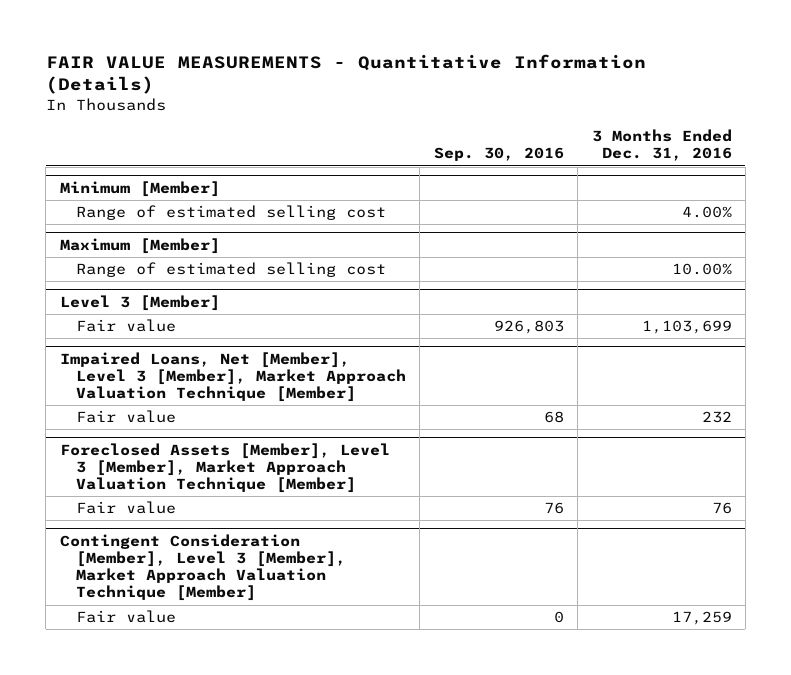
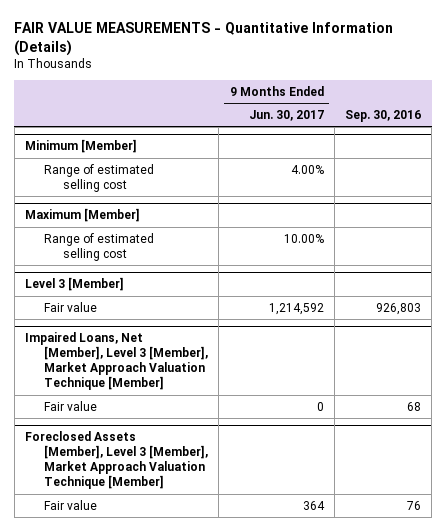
- | Sep. 30, 2016 | 3 Months Ended Dec. 31, 2016
+ | 9 Months Ended Jun. 30, 2017 | Sep. 30, 2016
- Contingent Consideration [Member], Level 3 [Member], Market Approach Valuation Technique [Member]
- Fair value | 0 | 17,259

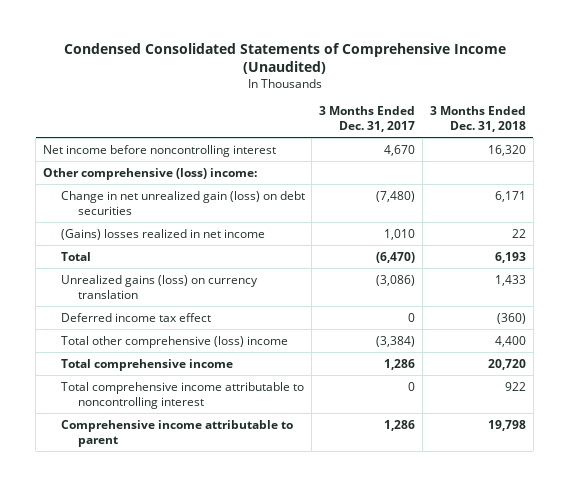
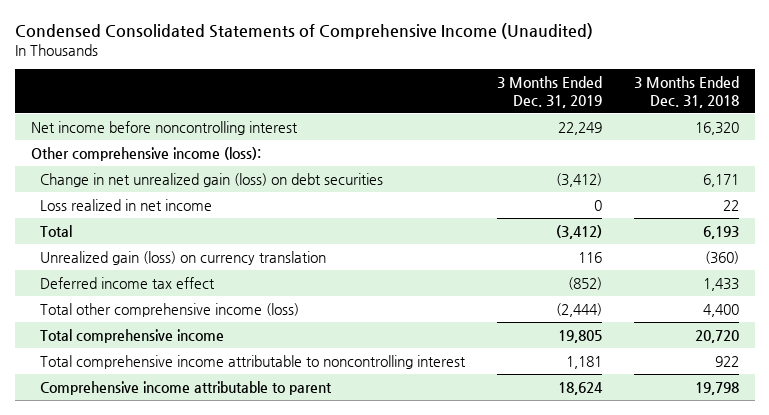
- | 3 Months Ended Dec. 31, 2017 | 3 Months Ended Dec. 31, 2018
+ | 3 Months Ended Dec. 31, 2019 | 3 Months Ended Dec. 31, 2018
- Other comprehensive (loss) income:
+ Other comprehensive income (loss):
- (Gains) losses realized in net income | 1,010 | 22
+ Loss realized in net income | 0 | 22
- Unrealized gains (loss) on currency translation | (3,086) | 1,433
- Deferred income tax effect | 0 | (360)
- Total other comprehensive (loss) income | (3,384) | 4,400
+ Unrealized gain (loss) on currency translation | 116 | (360)
+ Deferred income tax effect | (852) | 1,433
+ Total other comprehensive income (loss) | (2,444) | 4,400

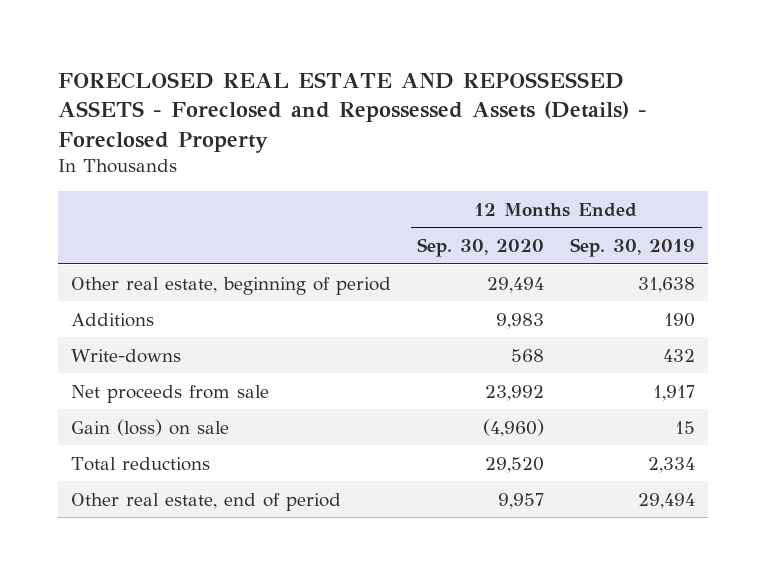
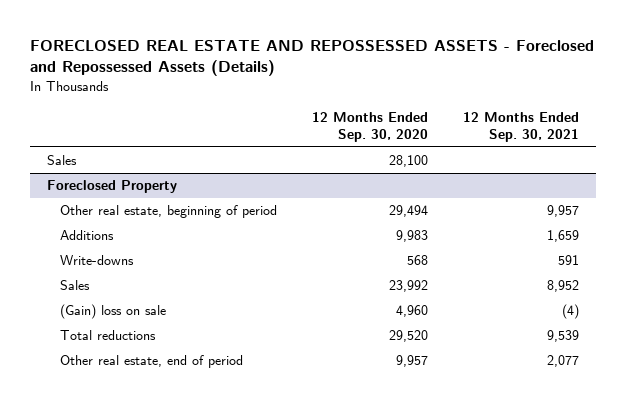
- FORECLOSED REAL ESTATE AND REPOSSESSED ASSETS - Foreclosed and Repossessed Assets (Details) - Foreclosed Property
+ FORECLOSED REAL ESTATE AND REPOSSESSED ASSETS - Foreclosed and Repossessed Assets (Details)
- | 12 Months Ended Sep. 30, 2020 | 12 Months Ended Sep. 30, 2019
+ | 12 Months Ended Sep. 30, 2020 | 12 Months Ended Sep. 30, 2021
+ Sales | 28,100 |
+ Foreclosed Property
- Net proceeds from sale | 23,992 | 1,917
- Gain (loss) on sale | (4,960) | 15
+ Sales | 23,992 | 8,952
+ (Gain) loss on sale | 4,960 | (4)

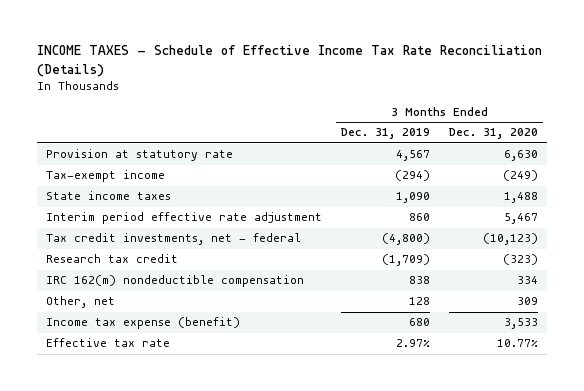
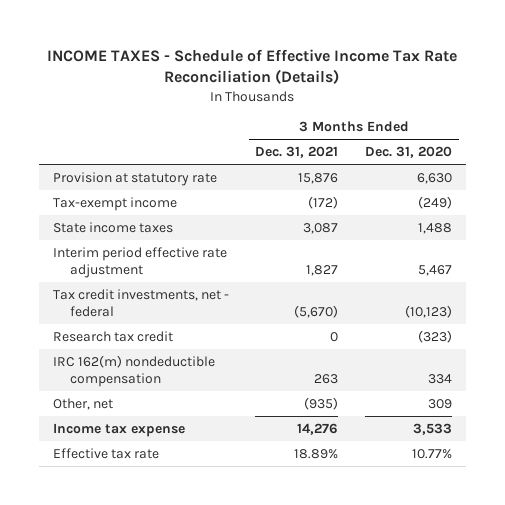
- | 3 Months Ended Dec. 31, 2019 | 3 Months Ended Dec. 31, 2020
+ | 3 Months Ended Dec. 31, 2021 | 3 Months Ended Dec. 31, 2020
- Income tax expense (benefit) | 680 | 3,533
+ Income tax expense | 14,276 | 3,533

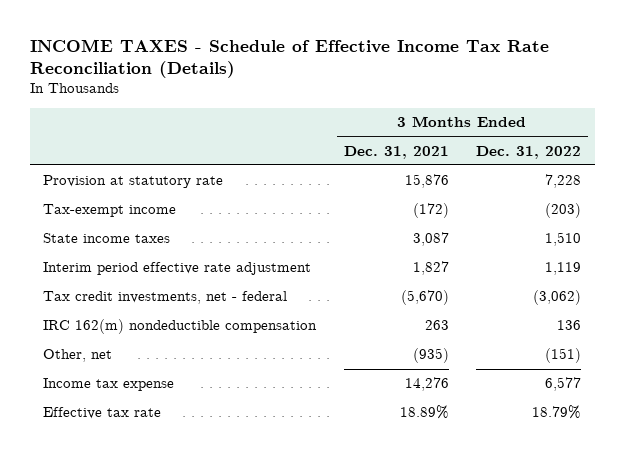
- | 3 Months Ended Dec. 31, 2021 | 3 Months Ended Dec. 31, 2020
+ | 3 Months Ended Dec. 31, 2021 | 3 Months Ended Dec. 31, 2022
- Research tax credit | 0 | (323)

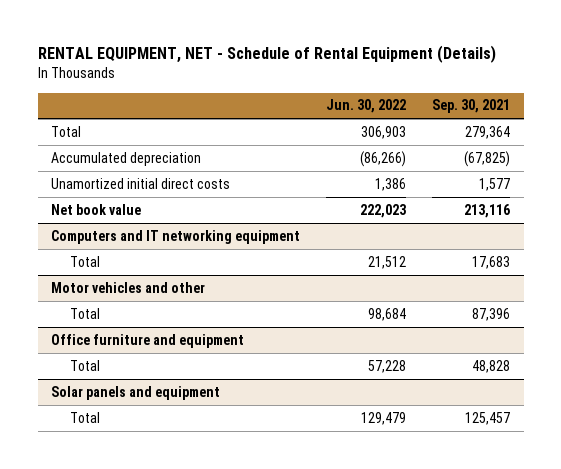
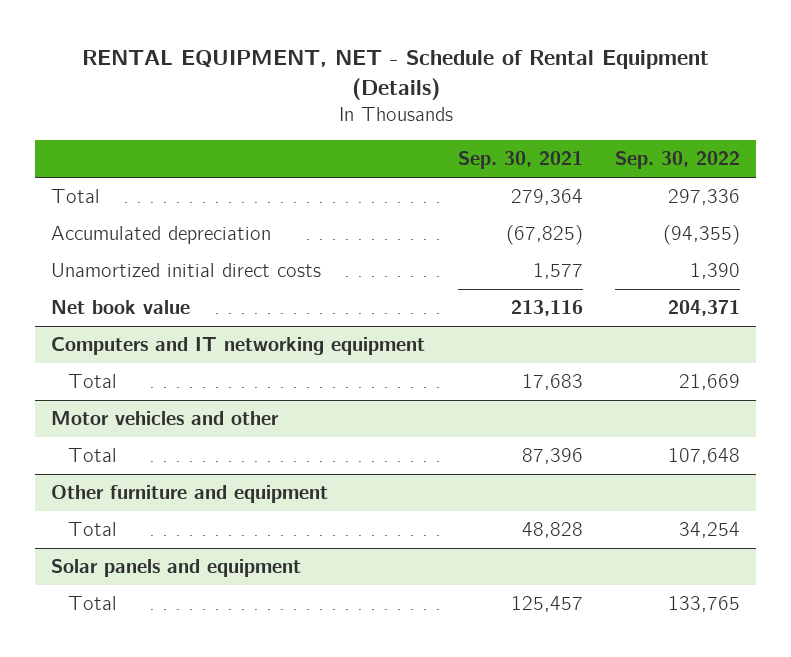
- | Jun. 30, 2022 | Sep. 30, 2021
+ | Sep. 30, 2021 | Sep. 30, 2022
- Office furniture and equipment
+ Other furniture and equipment

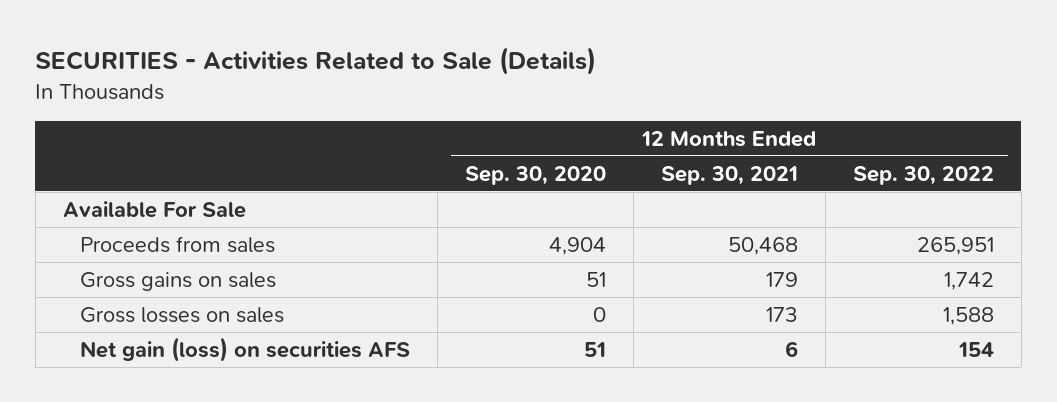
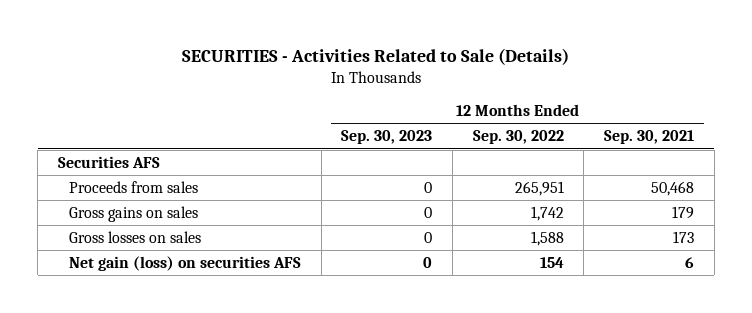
- | 12 Months Ended Sep. 30, 2020 | 12 Months Ended Sep. 30, 2021 | 12 Months Ended Sep. 30, 2022
+ | 12 Months Ended Sep. 30, 2023 | 12 Months Ended Sep. 30, 2022 | 12 Months Ended Sep. 30, 2021
- Available For Sale
+ Securities AFS

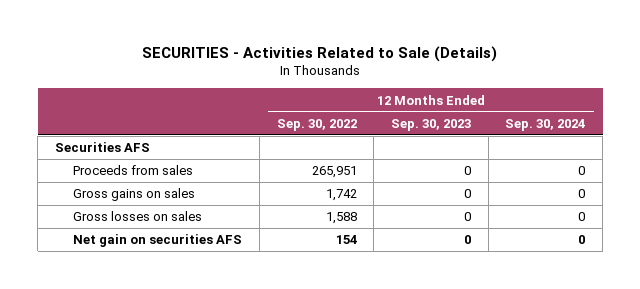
- | 12 Months Ended Sep. 30, 2023 | 12 Months Ended Sep. 30, 2022 | 12 Months Ended Sep. 30, 2021
+ | 12 Months Ended Sep. 30, 2022 | 12 Months Ended Sep. 30, 2023 | 12 Months Ended Sep. 30, 2024
- Net gain (loss) on securities AFS | 0 | 154 | 6
+ Net gain on securities AFS | 154 | 0 | 0

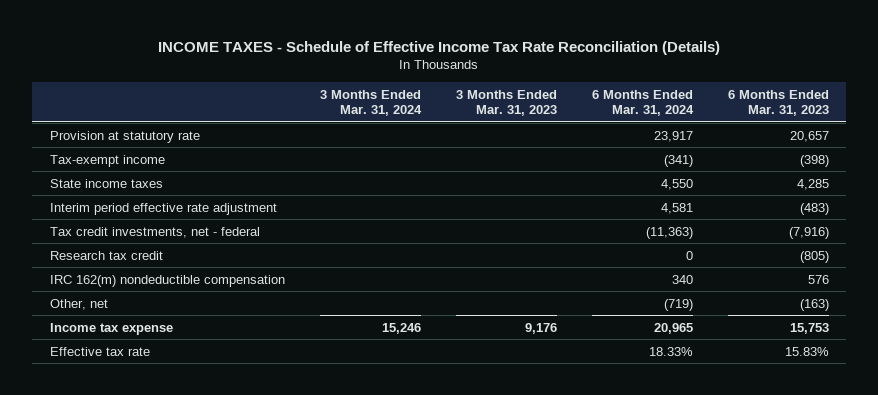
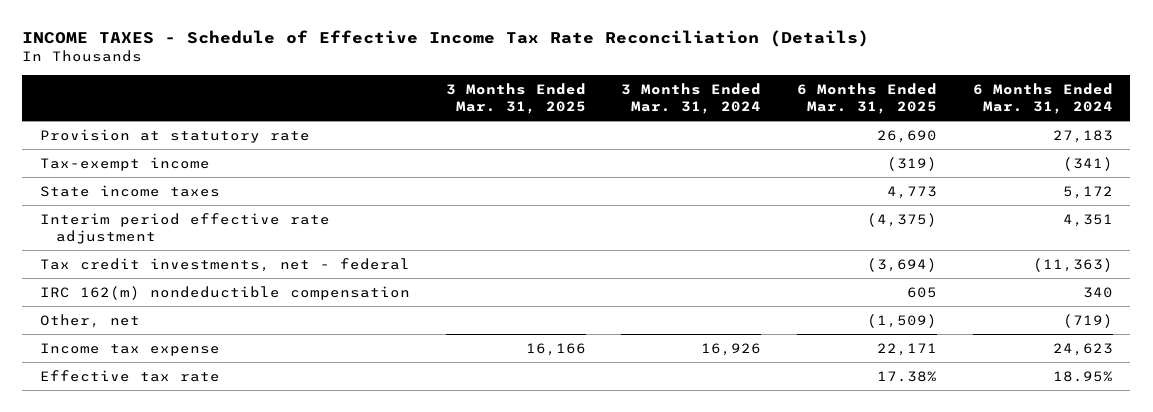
- | 3 Months Ended Mar. 31, 2024 | 3 Months Ended Mar. 31, 2023 | 6 Months Ended Mar. 31, 2024 | 6 Months Ended Mar. 31, 2023
+ | 3 Months Ended Mar. 31, 2025 | 3 Months Ended Mar. 31, 2024 | 6 Months Ended Mar. 31, 2025 | 6 Months Ended Mar. 31, 2024
- Provision at statutory rate | | | 23,917 | 20,657
+ Provision at statutory rate | | | 26,690 | 27,183
- State income taxes | | | 4,550 | 4,285
- Interim period effective rate adjustment | | | 4,581 | (483)
+ State income taxes | | | 4,773 | 5,172
+ Interim period effective rate adjustment | | | (4,375) | 4,351
- Research tax credit | | | 0 | (805)
- Income tax expense | 15,246 | 9,176 | 20,965 | 15,753
- Effective tax rate | | | 18.33% | 15.83%
+ Income tax expense | 16,166 | 16,926 | 22,171 | 24,623
+ Effective tax rate | | | 17.38% | 18.95%

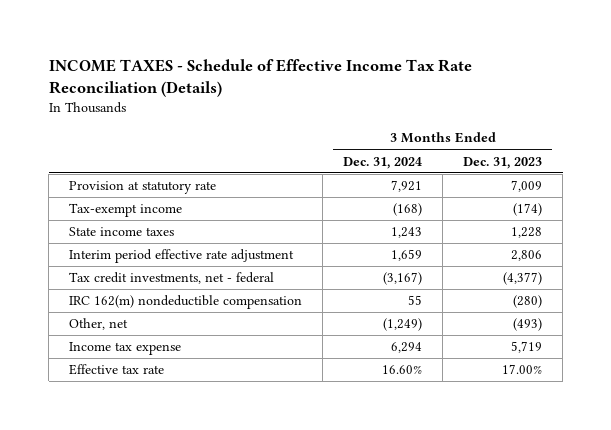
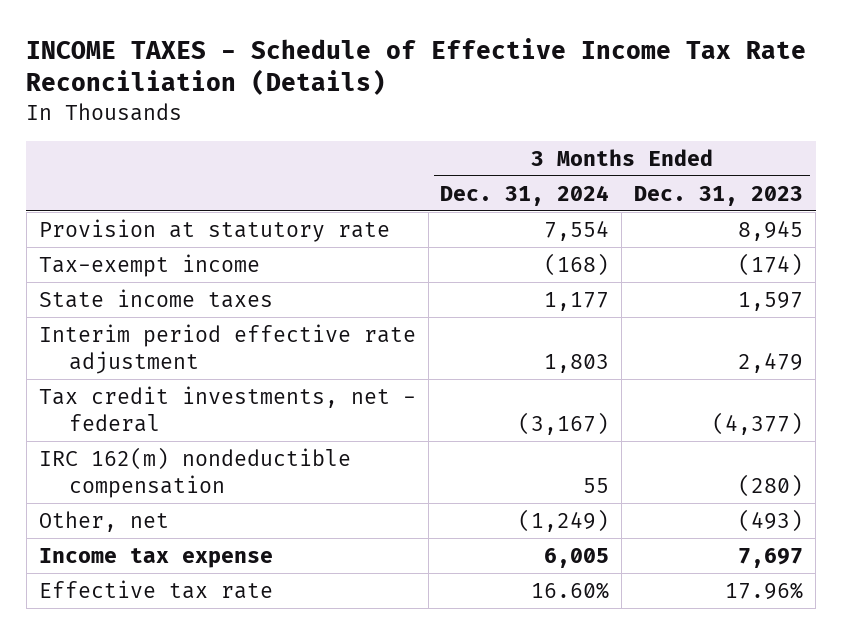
- Provision at statutory rate | 7,921 | 7,009
+ Provision at statutory rate | 7,554 | 8,945
- State income taxes | 1,243 | 1,228
- Interim period effective rate adjustment | 1,659 | 2,806
+ State income taxes | 1,177 | 1,597
+ Interim period effective rate adjustment | 1,803 | 2,479
- Income tax expense | 6,294 | 5,719
- Effective tax rate | 16.60% | 17.00%
+ Income tax expense | 6,005 | 7,697
+ Effective tax rate | 16.60% | 17.96%

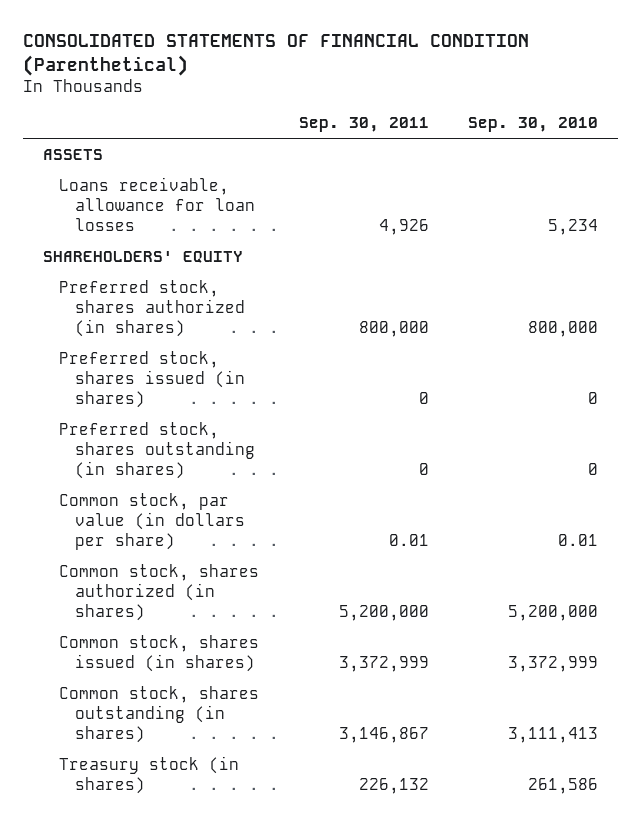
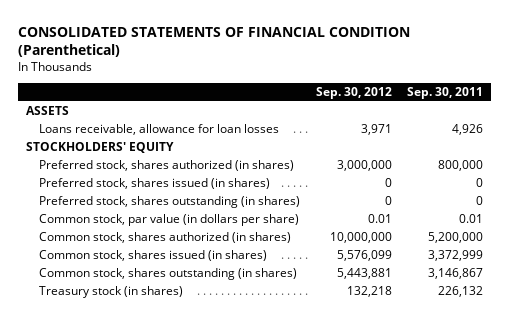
- | Sep. 30, 2011 | Sep. 30, 2010
+ | Sep. 30, 2012 | Sep. 30, 2011
- SHAREHOLDERS' EQUITY
+ STOCKHOLDERS' EQUITY

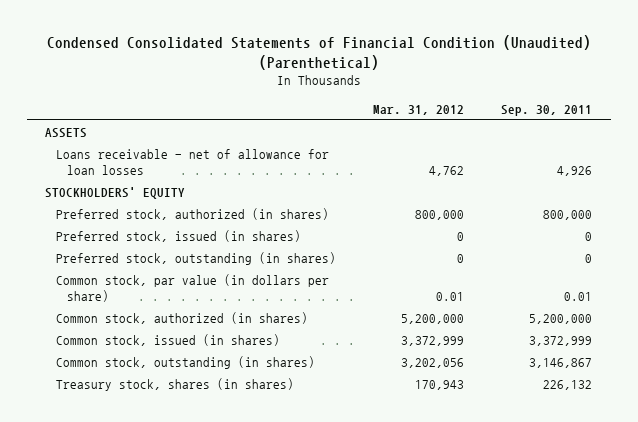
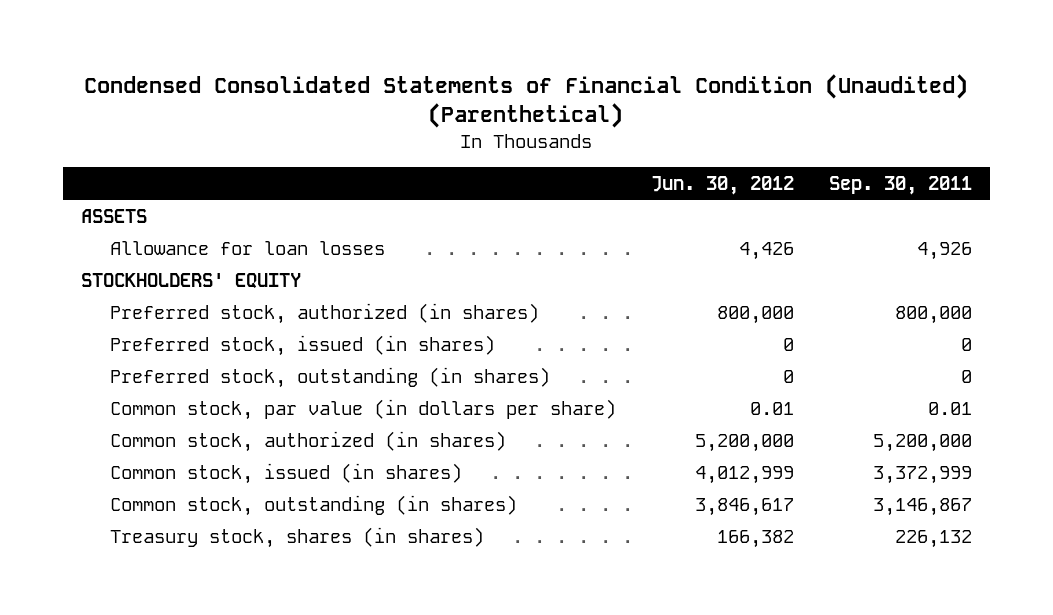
- | Mar. 31, 2012 | Sep. 30, 2011
+ | Jun. 30, 2012 | Sep. 30, 2011
- Loans receivable - net of allowance for loan losses | 4,762 | 4,926
+ Allowance for loan losses | 4,426 | 4,926

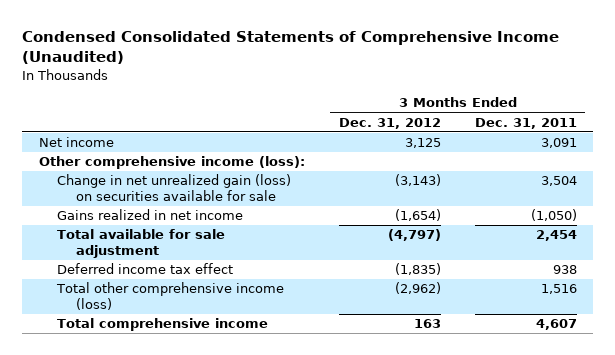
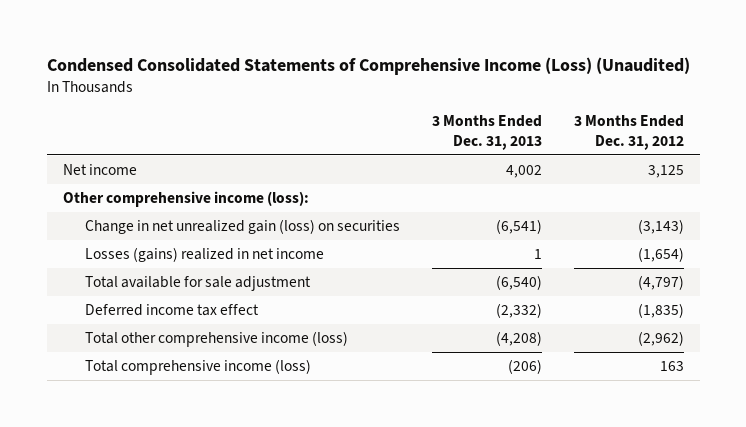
- Condensed Consolidated Statements of Comprehensive Income (Unaudited)
+ Condensed Consolidated Statements of Comprehensive Income (Loss) (Unaudited)
- | 3 Months Ended Dec. 31, 2012 | 3 Months Ended Dec. 31, 2011
+ | 3 Months Ended Dec. 31, 2013 | 3 Months Ended Dec. 31, 2012
- Change in net unrealized gain (loss) on securities available for sale | (3,143) | 3,504
- Gains realized in net income | (1,654) | (1,050)
+ Change in net unrealized gain (loss) on securities | (6,541) | (3,143)
+ Losses (gains) realized in net income | 1 | (1,654)
- Total comprehensive income | 163 | 4,607
+ Total comprehensive income (loss) | (206) | 163

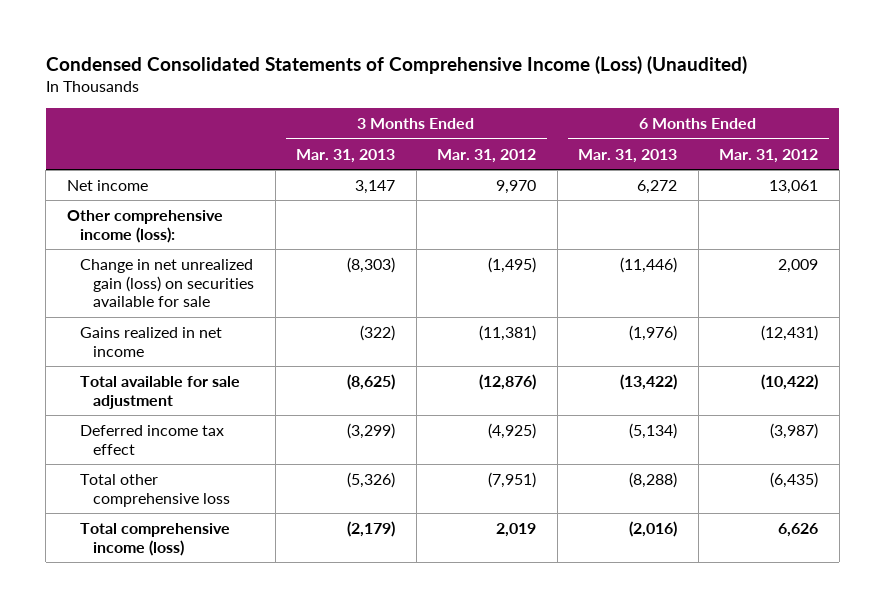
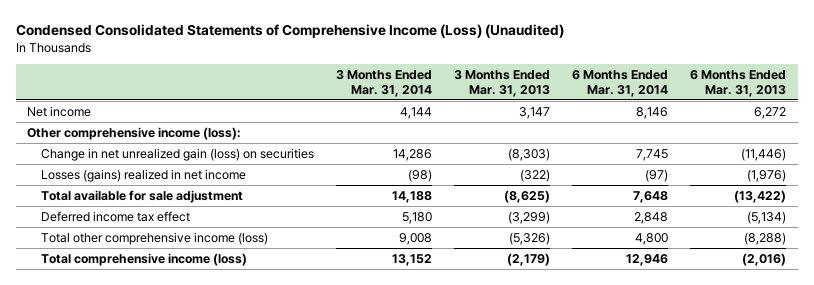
- | 3 Months Ended Mar. 31, 2013 | 3 Months Ended Mar. 31, 2012 | 6 Months Ended Mar. 31, 2013 | 6 Months Ended Mar. 31, 2012
+ | 3 Months Ended Mar. 31, 2014 | 3 Months Ended Mar. 31, 2013 | 6 Months Ended Mar. 31, 2014 | 6 Months Ended Mar. 31, 2013
- Change in net unrealized gain (loss) on securities available for sale | (8,303) | (1,495) | (11,446) | 2,009
- Gains realized in net income | (322) | (11,381) | (1,976) | (12,431)
+ Change in net unrealized gain (loss) on securities | 14,286 | (8,303) | 7,745 | (11,446)
+ Losses (gains) realized in net income | (98) | (322) | (97) | (1,976)
- Total other comprehensive loss | (5,326) | (7,951) | (8,288) | (6,435)
+ Total other comprehensive income (loss) | 9,008 | (5,326) | 4,800 | (8,288)

